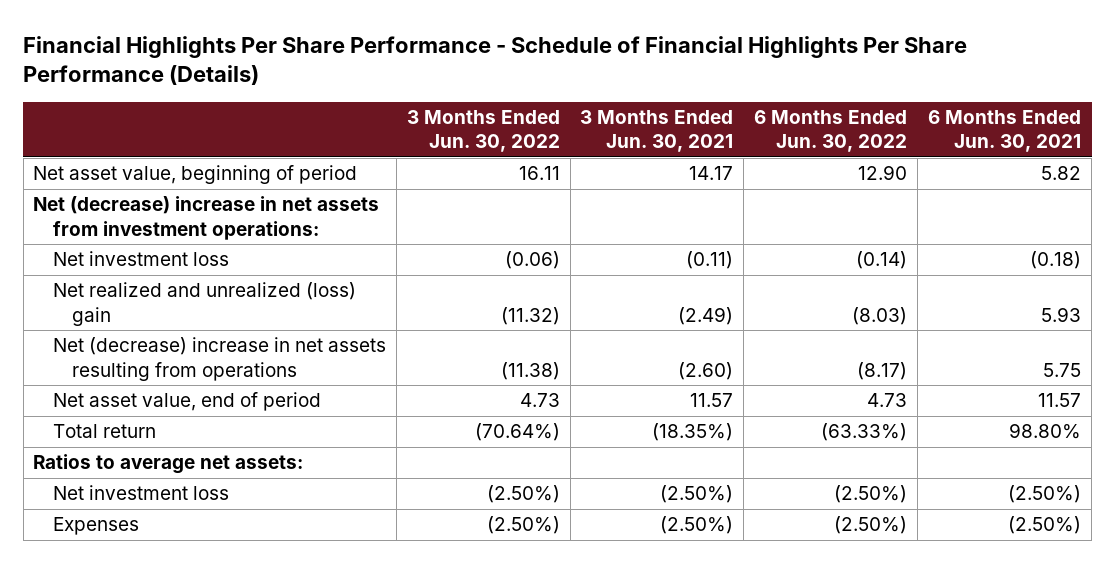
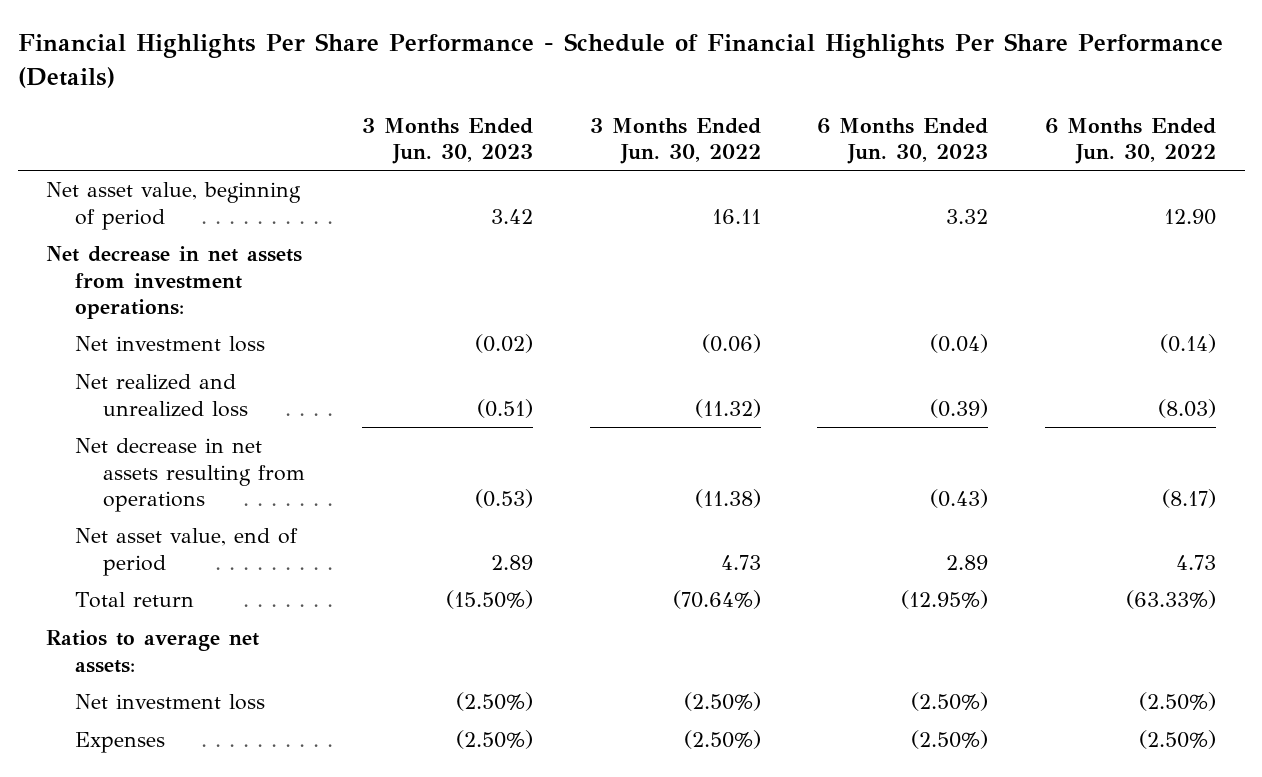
- | 3 Months Ended Jun. 30, 2022 | 3 Months Ended Jun. 30, 2021 | 6 Months Ended Jun. 30, 2022 | 6 Months Ended Jun. 30, 2021
+ | 3 Months Ended Jun. 30, 2023 | 3 Months Ended Jun. 30, 2022 | 6 Months Ended Jun. 30, 2023 | 6 Months Ended Jun. 30, 2022
- Net (decrease) increase in net assets from investment operations:
+ Net decrease in net assets from investment operations:
- Net realized and unrealized (loss) gain | (11.32) | (2.49) | (8.03) | 5.93
- Net (decrease) increase in net assets resulting from operations | (11.38) | (2.60) | (8.17) | 5.75
+ Net realized and unrealized loss | (0.51) | (11.32) | (0.39) | (8.03)
+ Net decrease in net assets resulting from operations | (0.53) | (11.38) | (0.43) | (8.17)

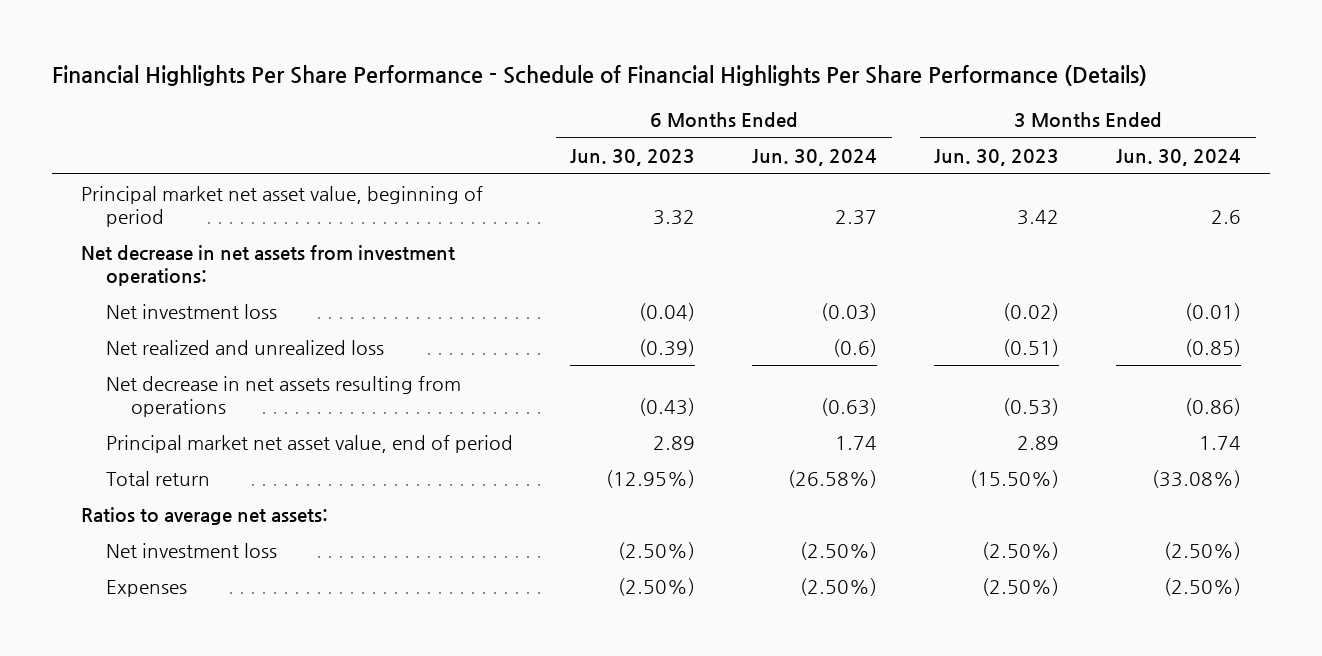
- | 3 Months Ended Jun. 30, 2023 | 3 Months Ended Jun. 30, 2022 | 6 Months Ended Jun. 30, 2023 | 6 Months Ended Jun. 30, 2022
+ | 6 Months Ended Jun. 30, 2023 | 6 Months Ended Jun. 30, 2024 | 3 Months Ended Jun. 30, 2023 | 3 Months Ended Jun. 30, 2024
- Net asset value, beginning of period | 3.42 | 16.11 | 3.32 | 12.90
+ Principal market net asset value, beginning of period | 3.32 | 2.37 | 3.42 | 2.6
- Net asset value, end of period | 2.89 | 4.73 | 2.89 | 4.73
+ Principal market net asset value, end of period | 2.89 | 1.74 | 2.89 | 1.74

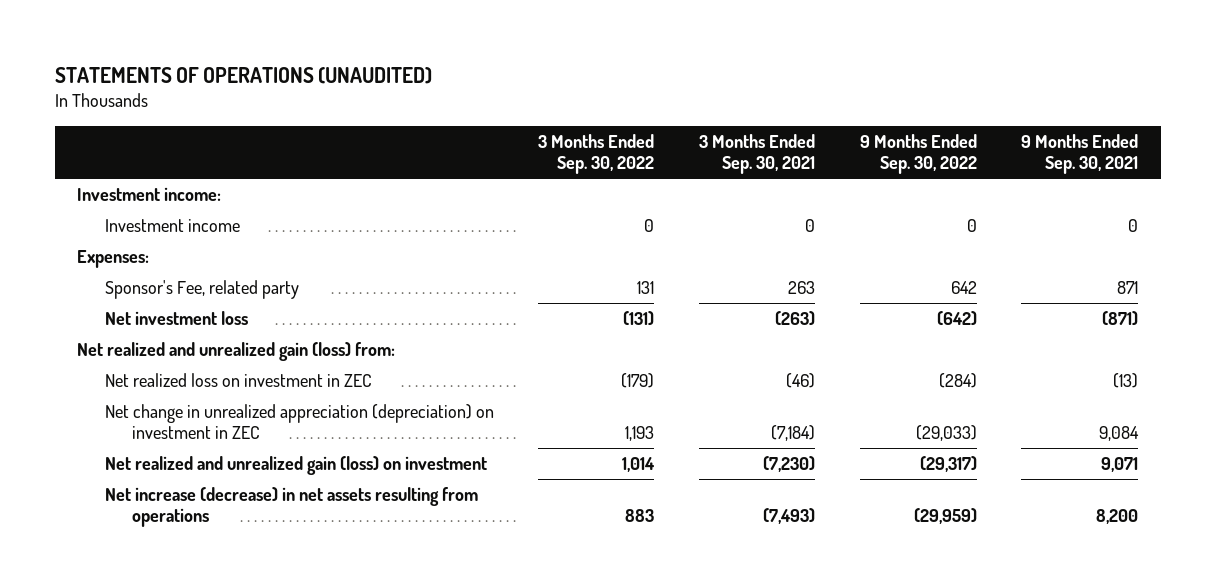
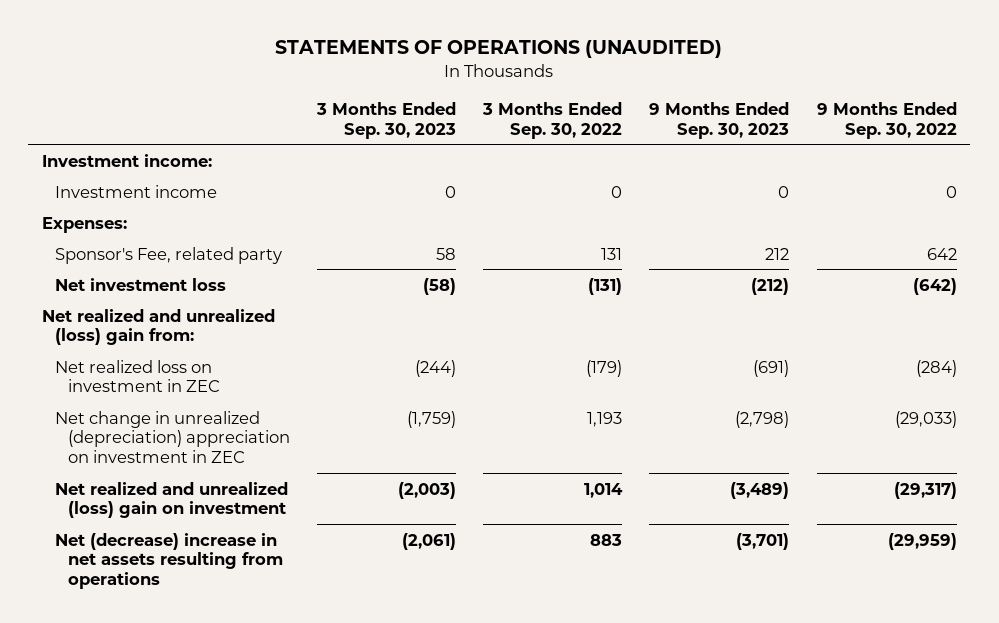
- | 3 Months Ended Sep. 30, 2022 | 3 Months Ended Sep. 30, 2021 | 9 Months Ended Sep. 30, 2022 | 9 Months Ended Sep. 30, 2021
+ | 3 Months Ended Sep. 30, 2023 | 3 Months Ended Sep. 30, 2022 | 9 Months Ended Sep. 30, 2023 | 9 Months Ended Sep. 30, 2022
- Net realized and unrealized gain (loss) from:
+ Net realized and unrealized (loss) gain from:
- Net change in unrealized appreciation (depreciation) on investment in ZEC | 1,193 | (7,184) | (29,033) | 9,084
- Net realized and unrealized gain (loss) on investment | 1,014 | (7,230) | (29,317) | 9,071
- Net increase (decrease) in net assets resulting from operations | 883 | (7,493) | (29,959) | 8,200
+ Net change in unrealized (depreciation) appreciation on investment in ZEC | (1,759) | 1,193 | (2,798) | (29,033)
+ Net realized and unrealized (loss) gain on investment | (2,003) | 1,014 | (3,489) | (29,317)
+ Net (decrease) increase in net assets resulting from operations | (2,061) | 883 | (3,701) | (29,959)

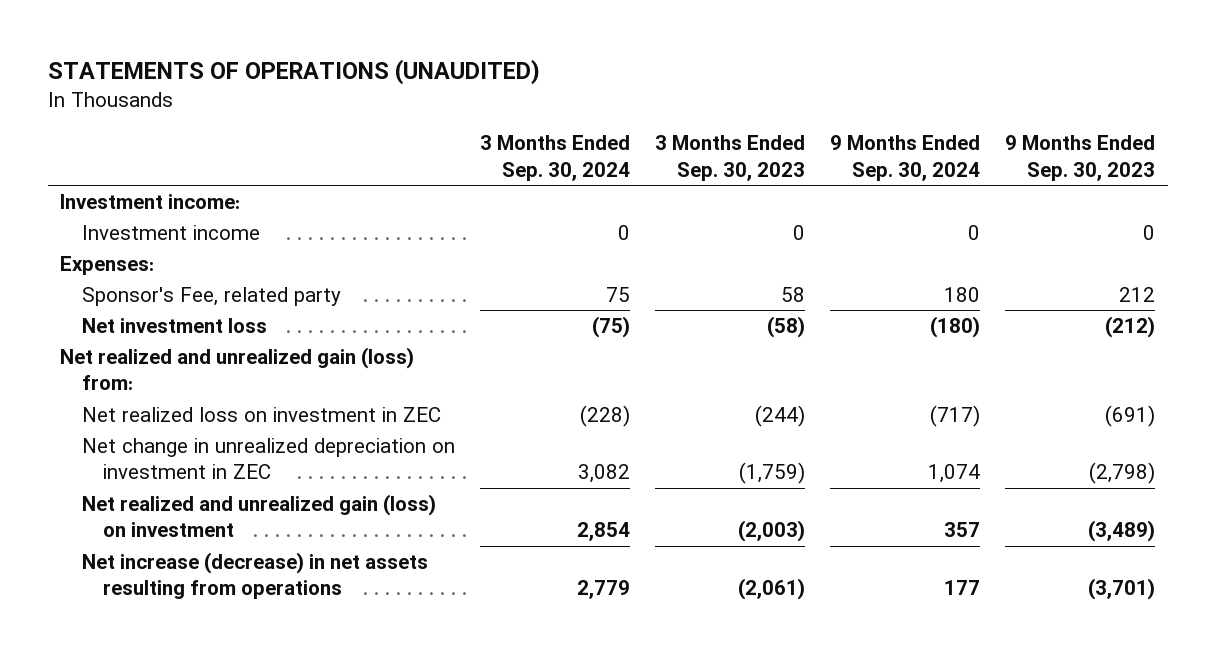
- | 3 Months Ended Sep. 30, 2023 | 3 Months Ended Sep. 30, 2022 | 9 Months Ended Sep. 30, 2023 | 9 Months Ended Sep. 30, 2022
+ | 3 Months Ended Sep. 30, 2024 | 3 Months Ended Sep. 30, 2023 | 9 Months Ended Sep. 30, 2024 | 9 Months Ended Sep. 30, 2023
- Net realized and unrealized (loss) gain from:
+ Net realized and unrealized gain (loss) from:
- Net change in unrealized (depreciation) appreciation on investment in ZEC | (1,759) | 1,193 | (2,798) | (29,033)
- Net realized and unrealized (loss) gain on investment | (2,003) | 1,014 | (3,489) | (29,317)
- Net (decrease) increase in net assets resulting from operations | (2,061) | 883 | (3,701) | (29,959)
+ Net change in unrealized depreciation on investment in ZEC | 3,082 | (1,759) | 1,074 | (2,798)
+ Net realized and unrealized gain (loss) on investment | 2,854 | (2,003) | 357 | (3,489)
+ Net increase (decrease) in net assets resulting from operations | 2,779 | (2,061) | 177 | (3,701)

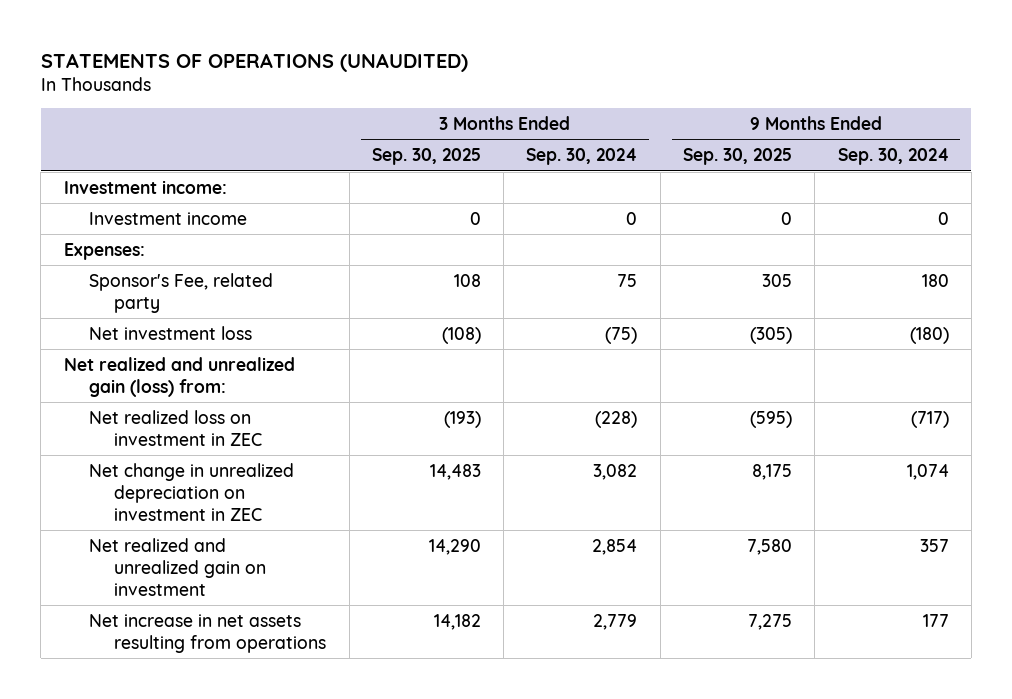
- | 3 Months Ended Sep. 30, 2024 | 3 Months Ended Sep. 30, 2023 | 9 Months Ended Sep. 30, 2024 | 9 Months Ended Sep. 30, 2023
+ | 3 Months Ended Sep. 30, 2025 | 3 Months Ended Sep. 30, 2024 | 9 Months Ended Sep. 30, 2025 | 9 Months Ended Sep. 30, 2024
- Net realized and unrealized gain (loss) on investment | 2,854 | (2,003) | 357 | (3,489)
- Net increase (decrease) in net assets resulting from operations | 2,779 | (2,061) | 177 | (3,701)
+ Net realized and unrealized gain on investment | 14,290 | 2,854 | 7,580 | 357
+ Net increase in net assets resulting from operations | 14,182 | 2,779 | 7,275 | 177

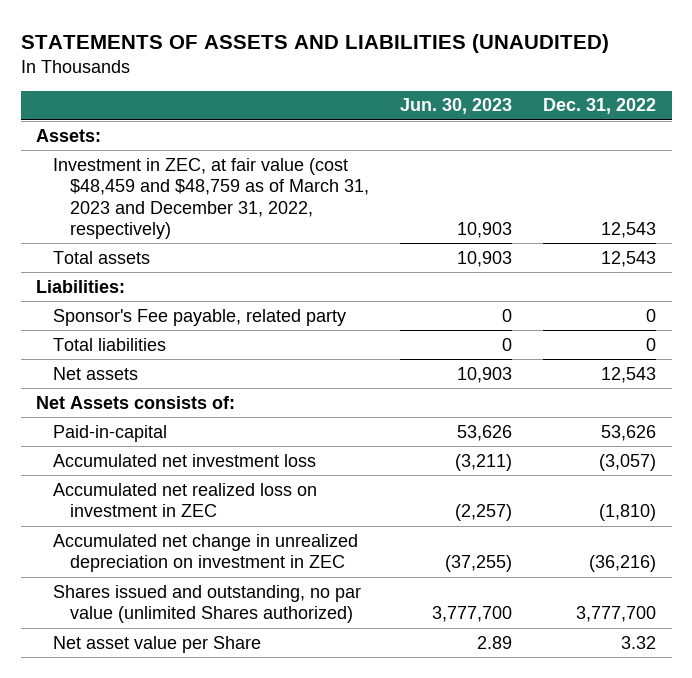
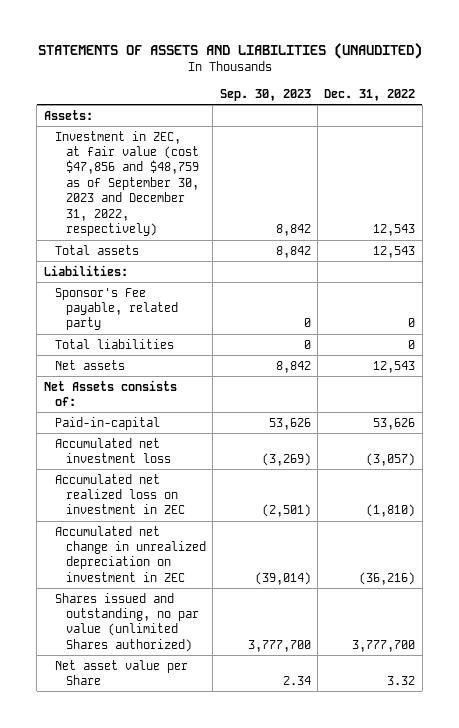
- | Jun. 30, 2023 | Dec. 31, 2022
+ | Sep. 30, 2023 | Dec. 31, 2022
- Investment in ZEC, at fair value (cost $48,459 and $48,759 as of March 31, 2023 and December 31, 2022, respectively) | 10,903 | 12,543
+ Investment in ZEC, at fair value (cost $47,856 and $48,759 as of September 30, 2023 and December 31, 2022, respectively) | 8,842 | 12,543

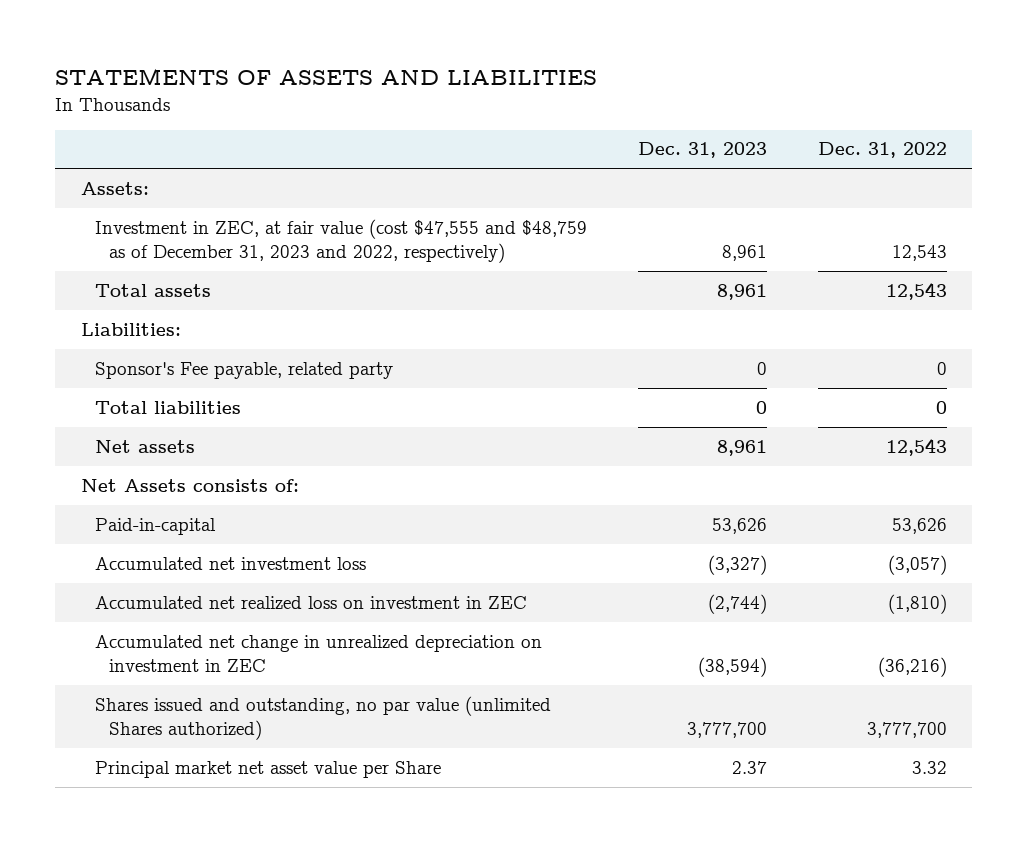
- STATEMENTS OF ASSETS AND LIABILITIES (UNAUDITED)
+ STATEMENTS OF ASSETS AND LIABILITIES
- | Sep. 30, 2023 | Dec. 31, 2022
+ | Dec. 31, 2023 | Dec. 31, 2022
- Investment in ZEC, at fair value (cost $47,856 and $48,759 as of September 30, 2023 and December 31, 2022, respectively) | 8,842 | 12,543
+ Investment in ZEC, at fair value (cost $47,555 and $48,759 as of December 31, 2023 and 2022, respectively) | 8,961 | 12,543
- Net asset value per Share | 2.34 | 3.32
+ Principal market net asset value per Share | 2.37 | 3.32

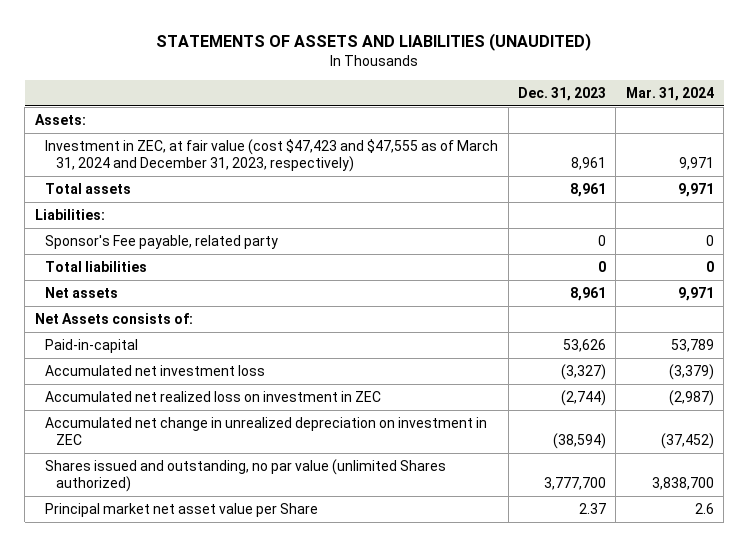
- STATEMENTS OF ASSETS AND LIABILITIES
+ STATEMENTS OF ASSETS AND LIABILITIES (UNAUDITED)
- | Dec. 31, 2023 | Dec. 31, 2022
+ | Dec. 31, 2023 | Mar. 31, 2024
- Investment in ZEC, at fair value (cost $47,555 and $48,759 as of December 31, 2023 and 2022, respectively) | 8,961 | 12,543
+ Investment in ZEC, at fair value (cost $47,423 and $47,555 as of March 31, 2024 and December 31, 2023, respectively) | 8,961 | 9,971

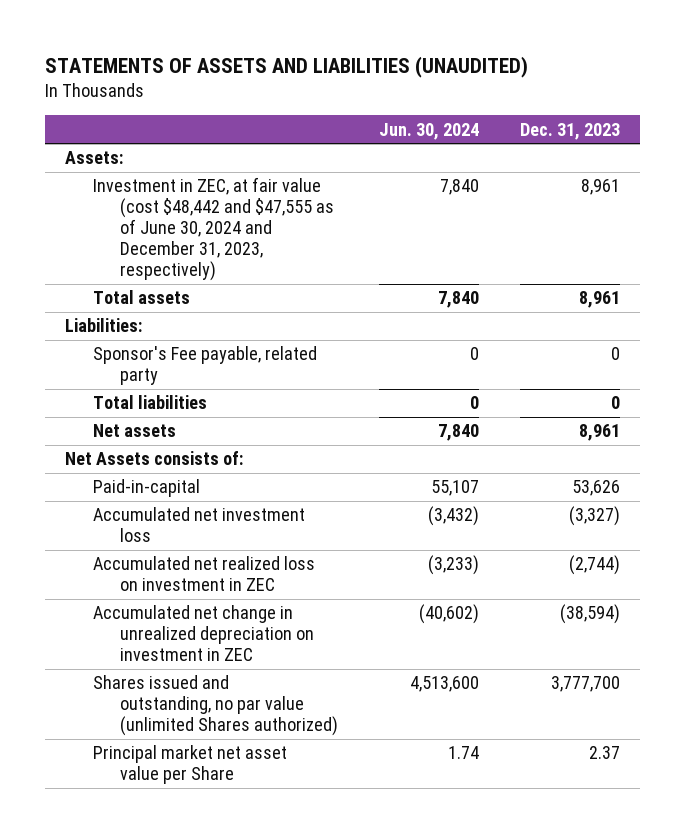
- | Dec. 31, 2023 | Mar. 31, 2024
+ | Jun. 30, 2024 | Dec. 31, 2023
- Investment in ZEC, at fair value (cost $47,423 and $47,555 as of March 31, 2024 and December 31, 2023, respectively) | 8,961 | 9,971
+ Investment in ZEC, at fair value (cost $48,442 and $47,555 as of June 30, 2024 and December 31, 2023, respectively) | 7,840 | 8,961

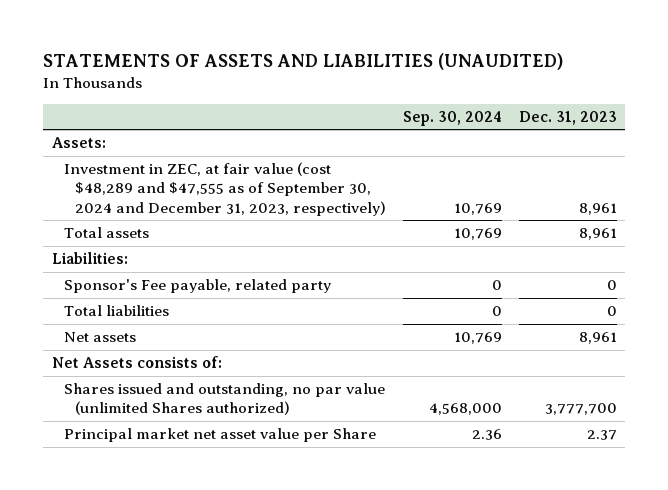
- | Jun. 30, 2024 | Dec. 31, 2023
+ | Sep. 30, 2024 | Dec. 31, 2023
- Investment in ZEC, at fair value (cost $48,442 and $47,555 as of June 30, 2024 and December 31, 2023, respectively) | 7,840 | 8,961
+ Investment in ZEC, at fair value (cost $48,289 and $47,555 as of September 30, 2024 and December 31, 2023, respectively) | 10,769 | 8,961
- Paid-in-capital | 55,107 | 53,626
- Accumulated net investment loss | (3,432) | (3,327)
- Accumulated net realized loss on investment in ZEC | (3,233) | (2,744)
- Accumulated net change in unrealized depreciation on investment in ZEC | (40,602) | (38,594)

